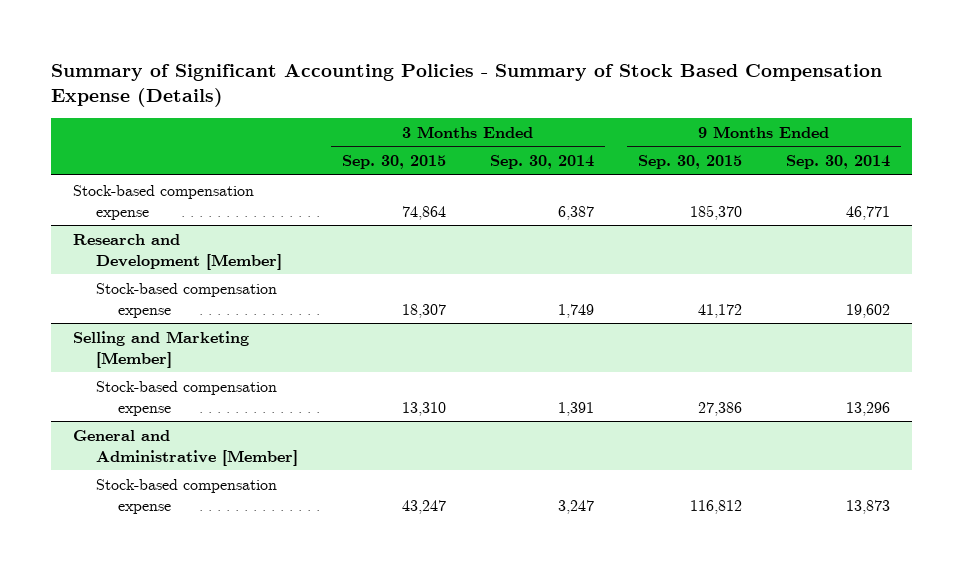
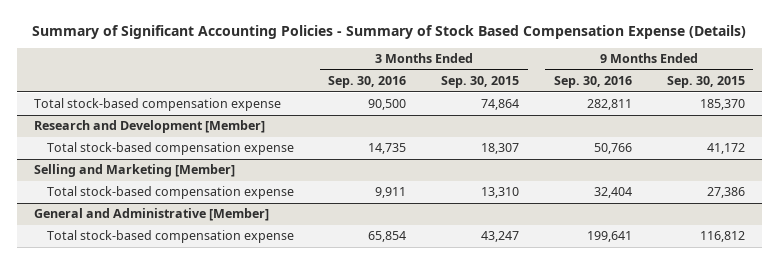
- | 3 Months Ended Sep. 30, 2015 | 3 Months Ended Sep. 30, 2014 | 9 Months Ended Sep. 30, 2015 | 9 Months Ended Sep. 30, 2014
+ | 3 Months Ended Sep. 30, 2016 | 3 Months Ended Sep. 30, 2015 | 9 Months Ended Sep. 30, 2016 | 9 Months Ended Sep. 30, 2015
- Stock-based compensation expense | 74,864 | 6,387 | 185,370 | 46,771
+ Total stock-based compensation expense | 90,500 | 74,864 | 282,811 | 185,370
@ Research and Development [Member]
- Stock-based compensation expense | 18,307 | 1,749 | 41,172 | 19,602
+ Total stock-based compensation expense | 14,735 | 18,307 | 50,766 | 41,172
@ Selling and Marketing [Member]
- Stock-based compensation expense | 13,310 | 1,391 | 27,386 | 13,296
+ Total stock-based compensation expense | 9,911 | 13,310 | 32,404 | 27,386
@ General and Administrative [Member]
- Stock-based compensation expense | 43,247 | 3,247 | 116,812 | 13,873
+ Total stock-based compensation expense | 65,854 | 43,247 | 199,641 | 116,812

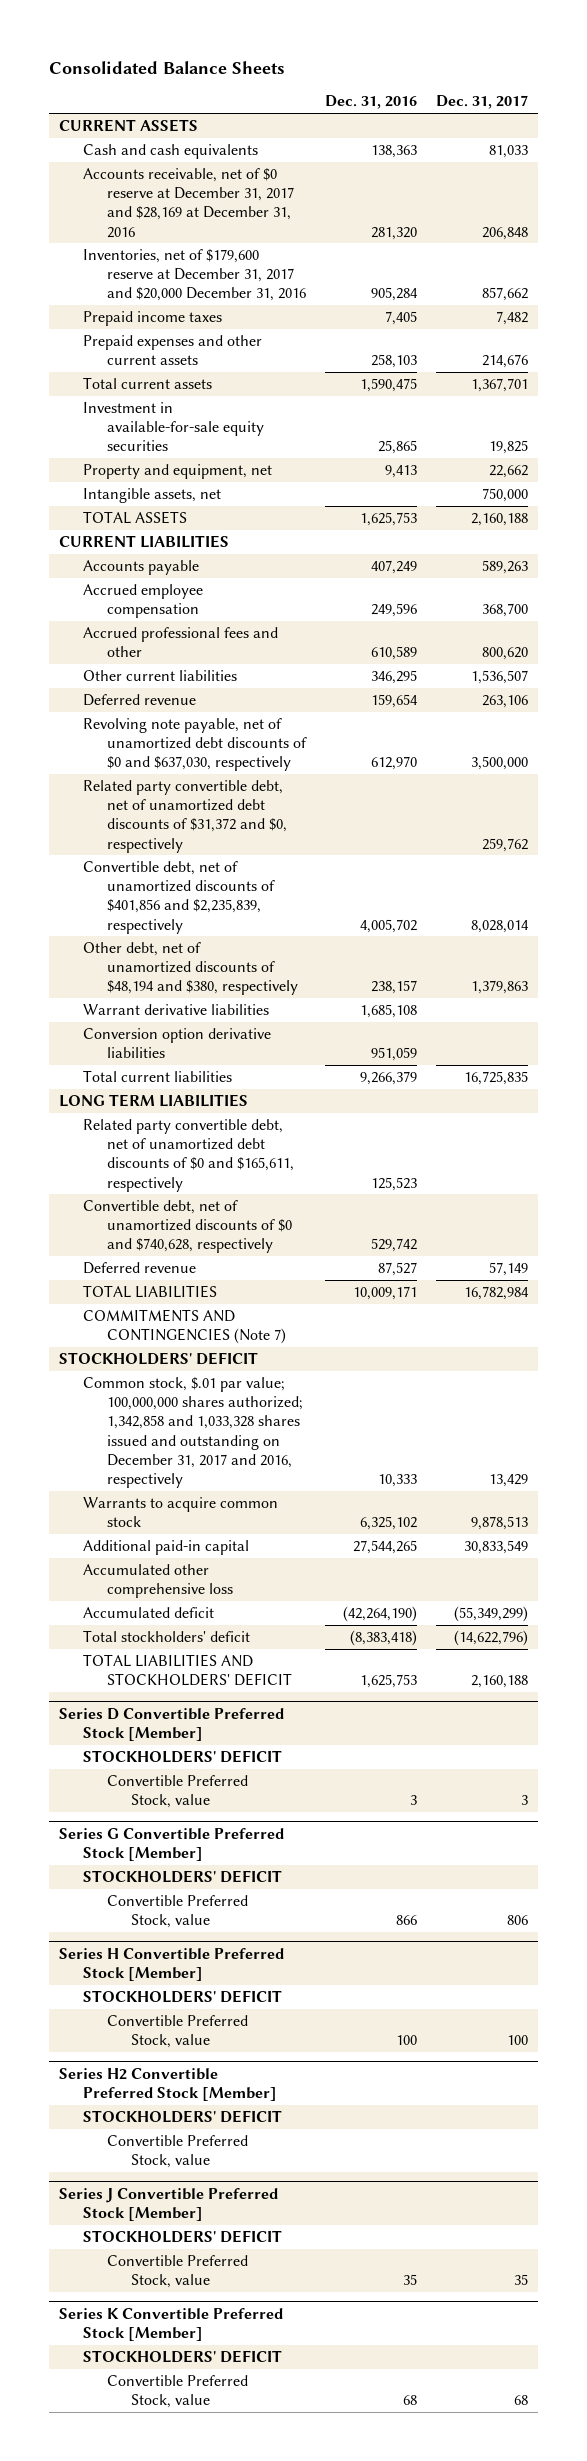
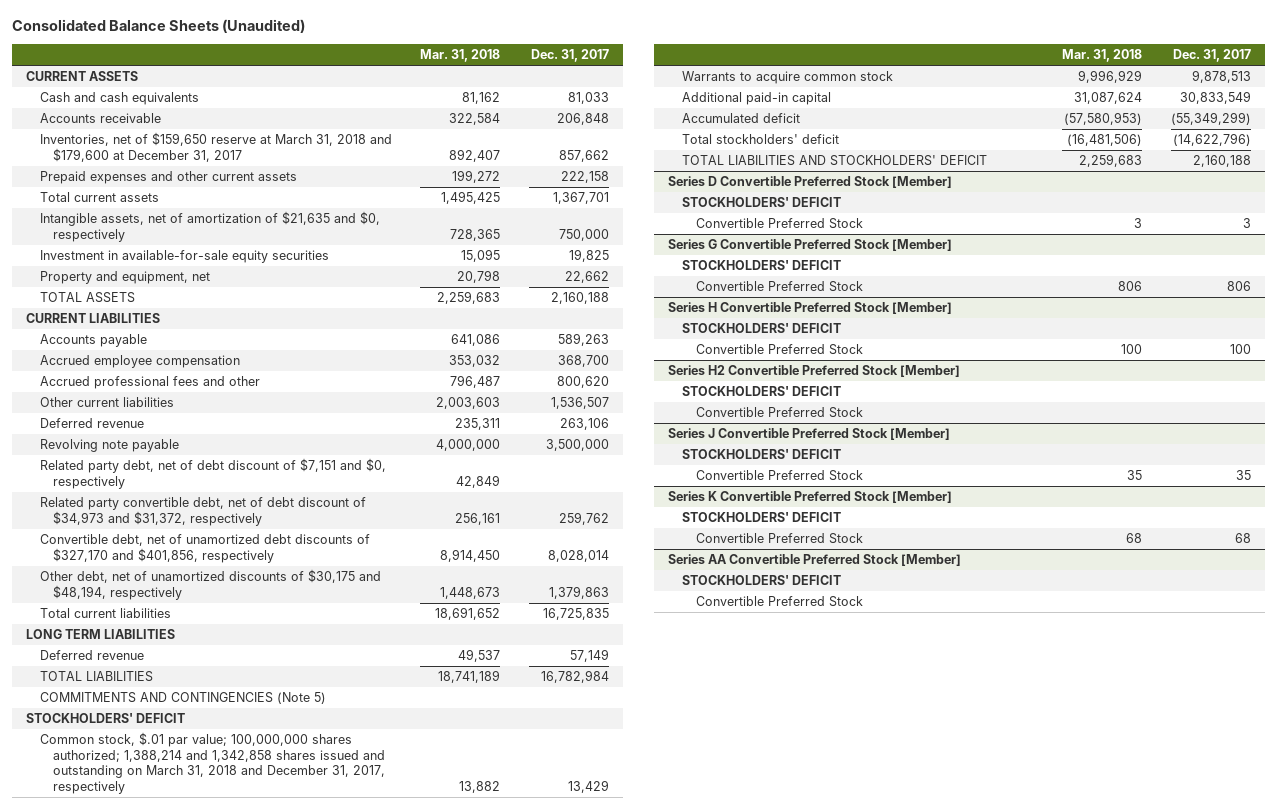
- Consolidated Balance Sheets
+ Consolidated Balance Sheets (Unaudited)
- | Dec. 31, 2016 | Dec. 31, 2017
+ | Mar. 31, 2018 | Dec. 31, 2017
- Accounts receivable, net of $0 reserve at December 31, 2017 and $28,169 at December 31, 2016 | 281,320 | 206,848
- Inventories, net of $179,600 reserve at December 31, 2017 and $20,000 December 31, 2016 | 905,284 | 857,662
- Prepaid income taxes | 7,405 | 7,482
- Prepaid expenses and other current assets | 258,103 | 214,676
+ Accounts receivable | 322,584 | 206,848
+ Inventories, net of $159,650 reserve at March 31, 2018 and $179,600 at December 31, 2017 | 892,407 | 857,662
+ Prepaid expenses and other current assets | 199,272 | 222,158
+ Intangible assets, net of amortization of $21,635 and $0, respectively | 728,365 | 750,000
- Intangible assets, net | | 750,000
- Revolving note payable, net of unamortized debt discounts of $0 and $637,030, respectively | 612,970 | 3,500,000
- Related party convertible debt, net of unamortized debt discounts of $31,372 and $0, respectively | | 259,762
- Convertible debt, net of unamortized discounts of $401,856 and $2,235,839, respectively | 4,005,702 | 8,028,014
- Other debt, net of unamortized discounts of $48,194 and $380, respectively | 238,157 | 1,379,863
- Warrant derivative liabilities | 1,685,108 |
- Conversion option derivative liabilities | 951,059 |
+ Revolving note payable | 4,000,000 | 3,500,000
+ Related party debt, net of debt discount of $7,151 and $0, respectively | 42,849 |
+ Related party convertible debt, net of debt discount of $34,973 and $31,372, respectively | 256,161 | 259,762
+ Convertible debt, net of unamortized debt discounts of $327,170 and $401,856, respectively | 8,914,450 | 8,028,014
+ Other debt, net of unamortized discounts of $30,175 and $48,194, respectively | 1,448,673 | 1,379,863
- Related party convertible debt, net of unamortized debt discounts of $0 and $165,611, respectively | 125,523 |
- Convertible debt, net of unamortized discounts of $0 and $740,628, respectively | 529,742 |
- COMMITMENTS AND CONTINGENCIES (Note 7)
+ COMMITMENTS AND CONTINGENCIES (Note 5)
- Common stock, $.01 par value; 100,000,000 shares authorized; 1,342,858 and 1,033,328 shares issued and outstanding on December 31, 2017 and 2016, respectively | 10,333 | 13,429
+ Common stock, $.01 par value; 100,000,000 shares authorized; 1,388,214 and 1,342,858 shares issued and outstanding on March 31, 2018 and December 31, 2017, respectively | 13,882 | 13,429
- Accumulated other comprehensive loss
@ Series D Convertible Preferred Stock [Member]
- Convertible Preferred Stock, value | 3 | 3
+ Convertible Preferred Stock | 3 | 3
@ Series G Convertible Preferred Stock [Member]
- Convertible Preferred Stock, value | 866 | 806
+ Convertible Preferred Stock | 806 | 806
@ Series H Convertible Preferred Stock [Member]
- Convertible Preferred Stock, value | 100 | 100
+ Convertible Preferred Stock | 100 | 100
@ Series H2 Convertible Preferred Stock [Member]
- Convertible Preferred Stock, value
+ Convertible Preferred Stock
@ Series J Convertible Preferred Stock [Member]
- Convertible Preferred Stock, value | 35 | 35
+ Convertible Preferred Stock | 35 | 35
@ Series K Convertible Preferred Stock [Member]
- Convertible Preferred Stock, value | 68 | 68
+ Convertible Preferred Stock | 68 | 68
+ Series AA Convertible Preferred Stock [Member]
+ STOCKHOLDERS' DEFICIT
+ Convertible Preferred Stock

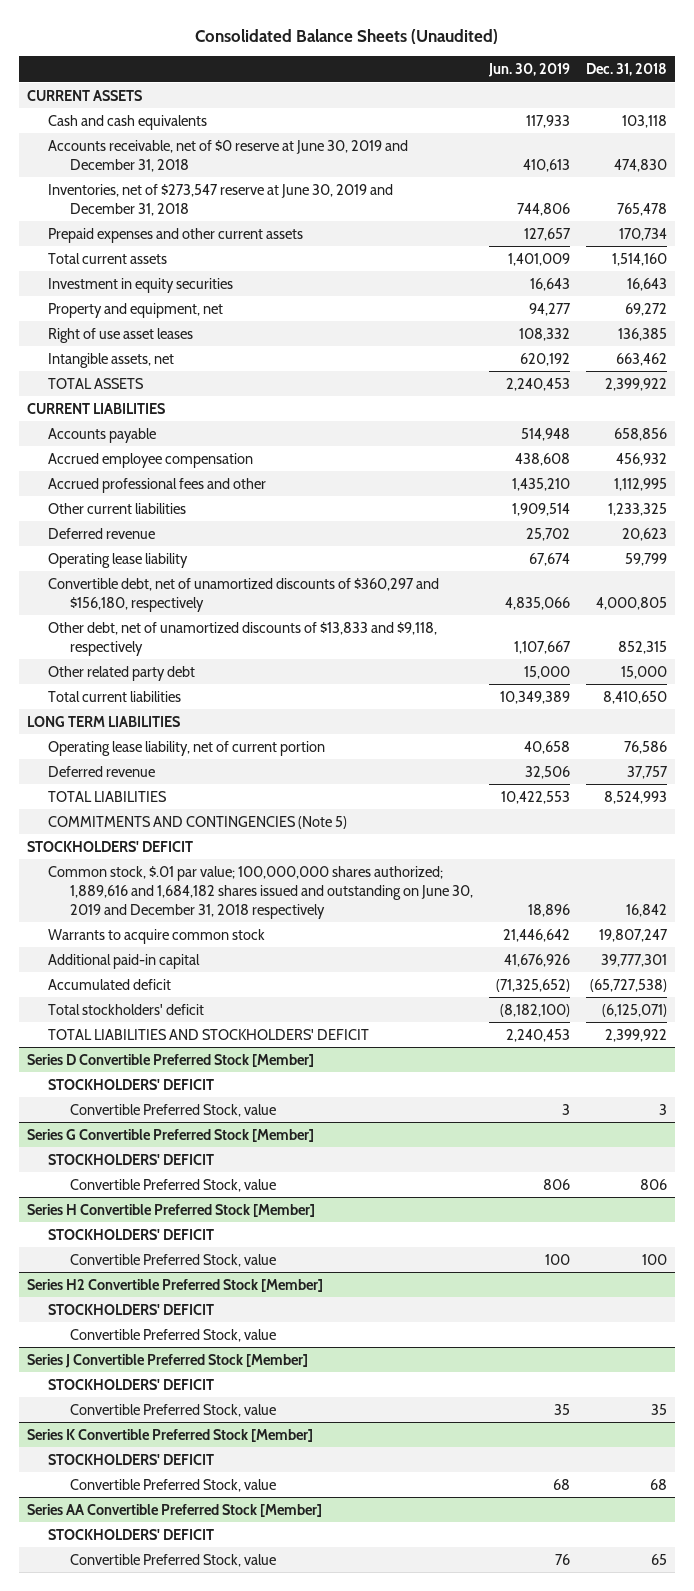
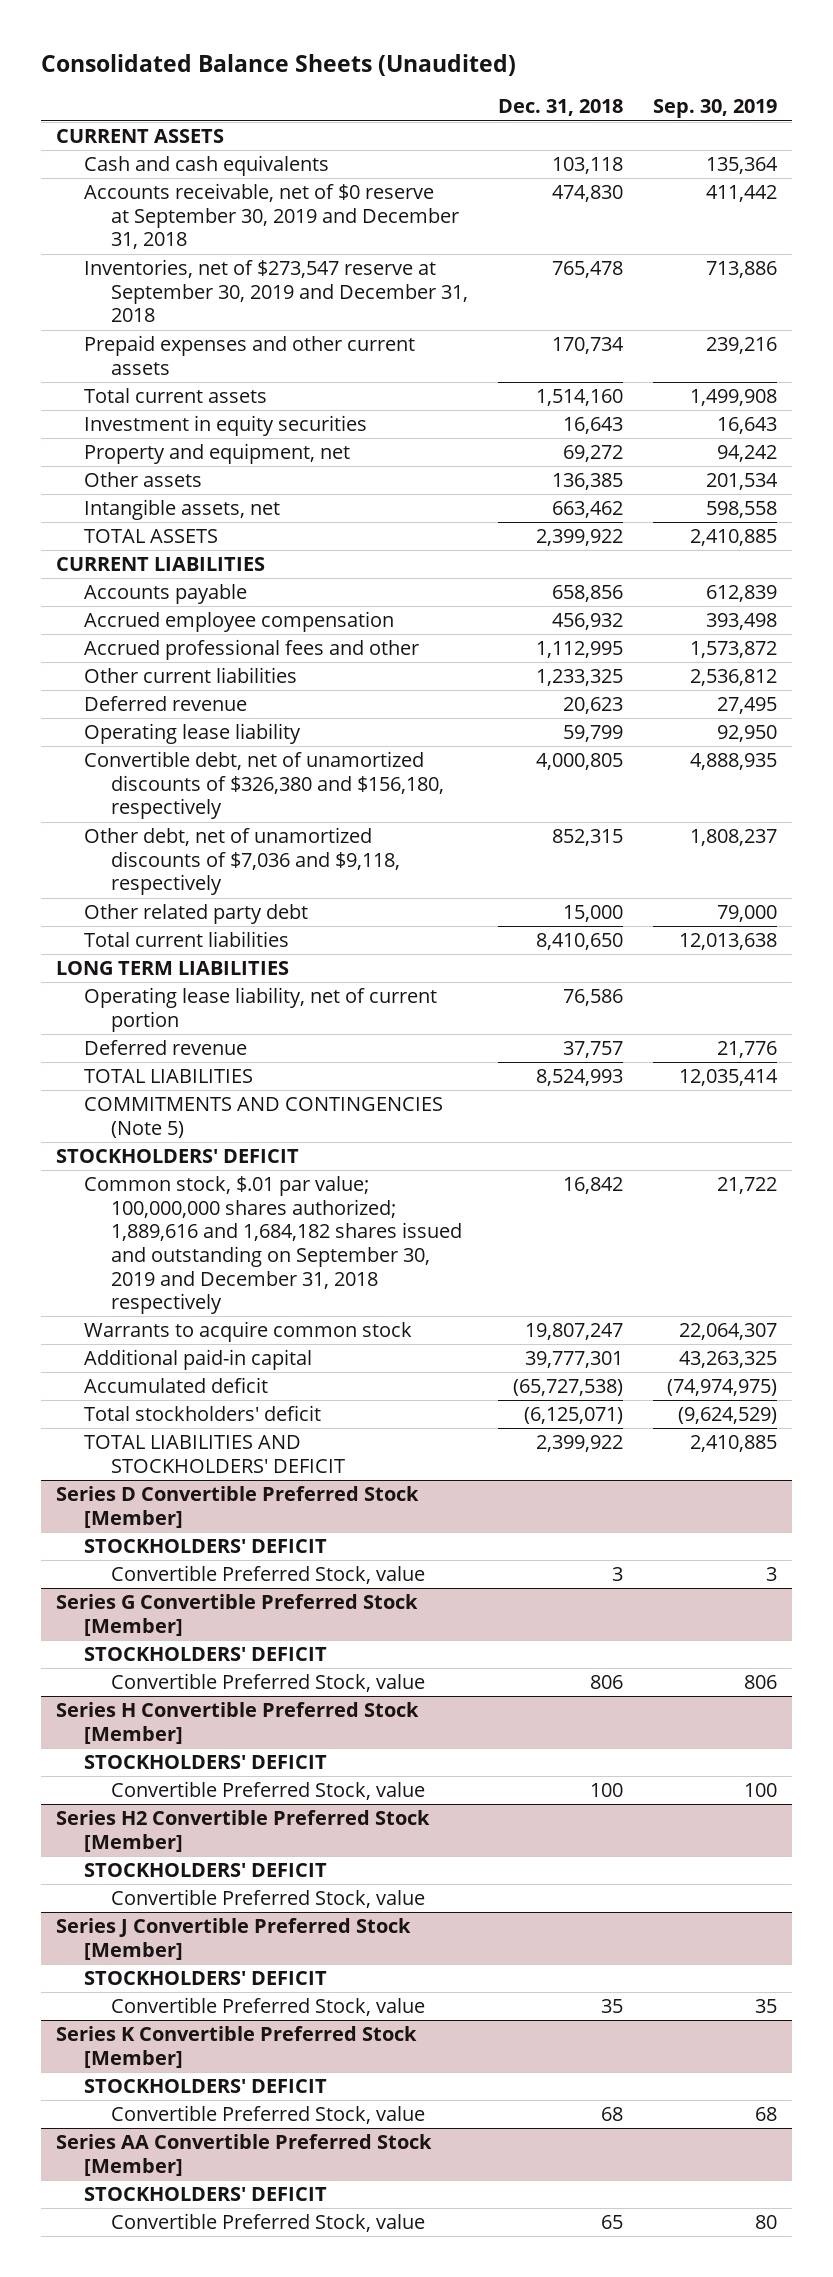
- | Jun. 30, 2019 | Dec. 31, 2018
+ | Dec. 31, 2018 | Sep. 30, 2019
- Accounts receivable, net of $0 reserve at June 30, 2019 and December 31, 2018 | 410,613 | 474,830
- Inventories, net of $273,547 reserve at June 30, 2019 and December 31, 2018 | 744,806 | 765,478
+ Accounts receivable, net of $0 reserve at September 30, 2019 and December 31, 2018 | 474,830 | 411,442
+ Inventories, net of $273,547 reserve at September 30, 2019 and December 31, 2018 | 765,478 | 713,886
- Right of use asset leases | 108,332 | 136,385
+ Other assets | 136,385 | 201,534
- Convertible debt, net of unamortized discounts of $360,297 and $156,180, respectively | 4,835,066 | 4,000,805
- Other debt, net of unamortized discounts of $13,833 and $9,118, respectively | 1,107,667 | 852,315
+ Convertible debt, net of unamortized discounts of $326,380 and $156,180, respectively | 4,000,805 | 4,888,935
+ Other debt, net of unamortized discounts of $7,036 and $9,118, respectively | 852,315 | 1,808,237
- Common stock, $.01 par value; 100,000,000 shares authorized; 1,889,616 and 1,684,182 shares issued and outstanding on June 30, 2019 and December 31, 2018 respectively | 18,896 | 16,842
+ Common stock, $.01 par value; 100,000,000 shares authorized; 1,889,616 and 1,684,182 shares issued and outstanding on September 30, 2019 and December 31, 2018 respectively | 16,842 | 21,722

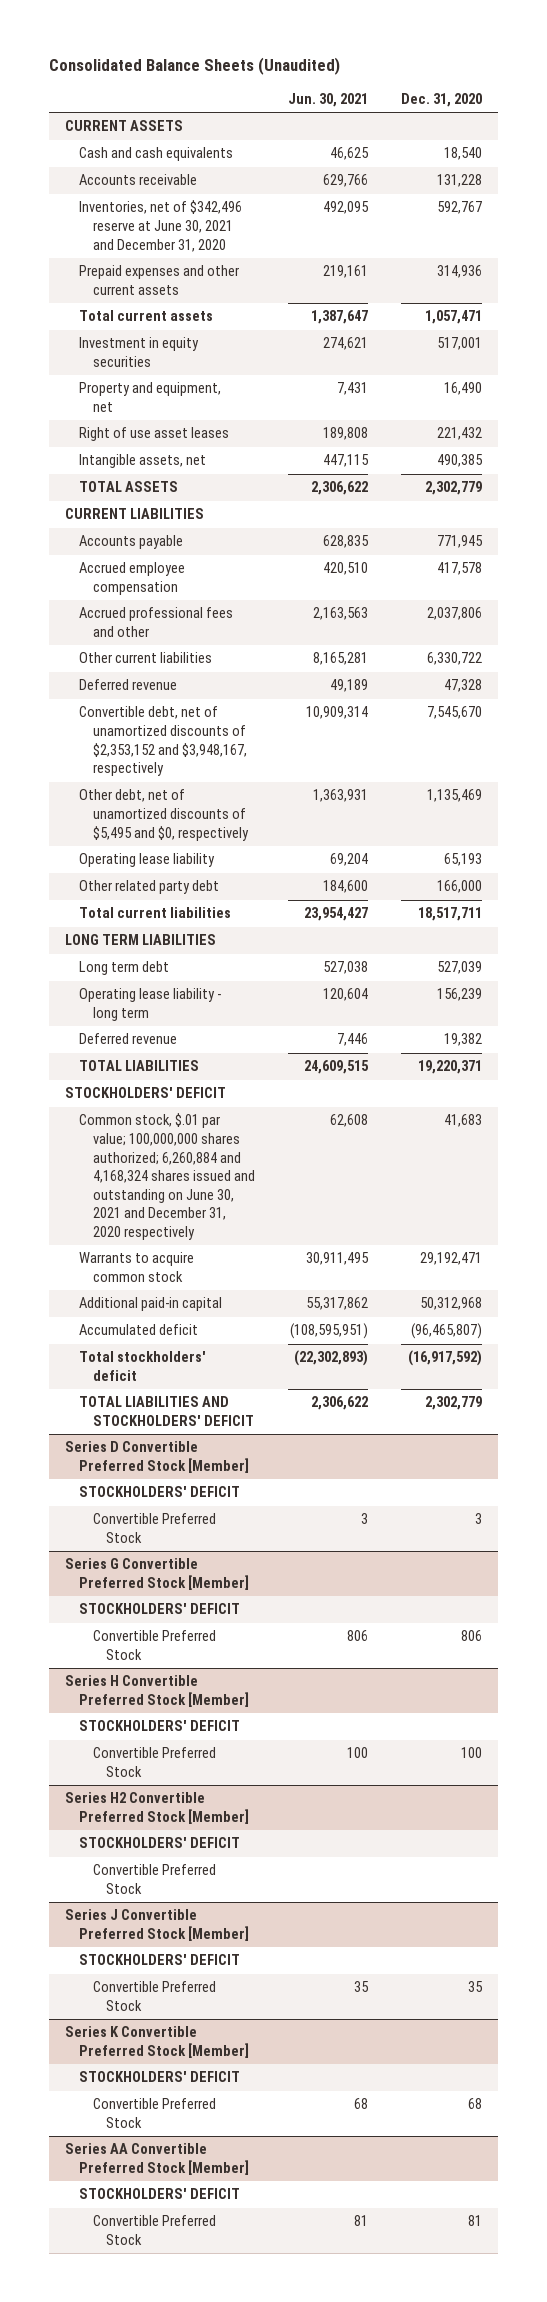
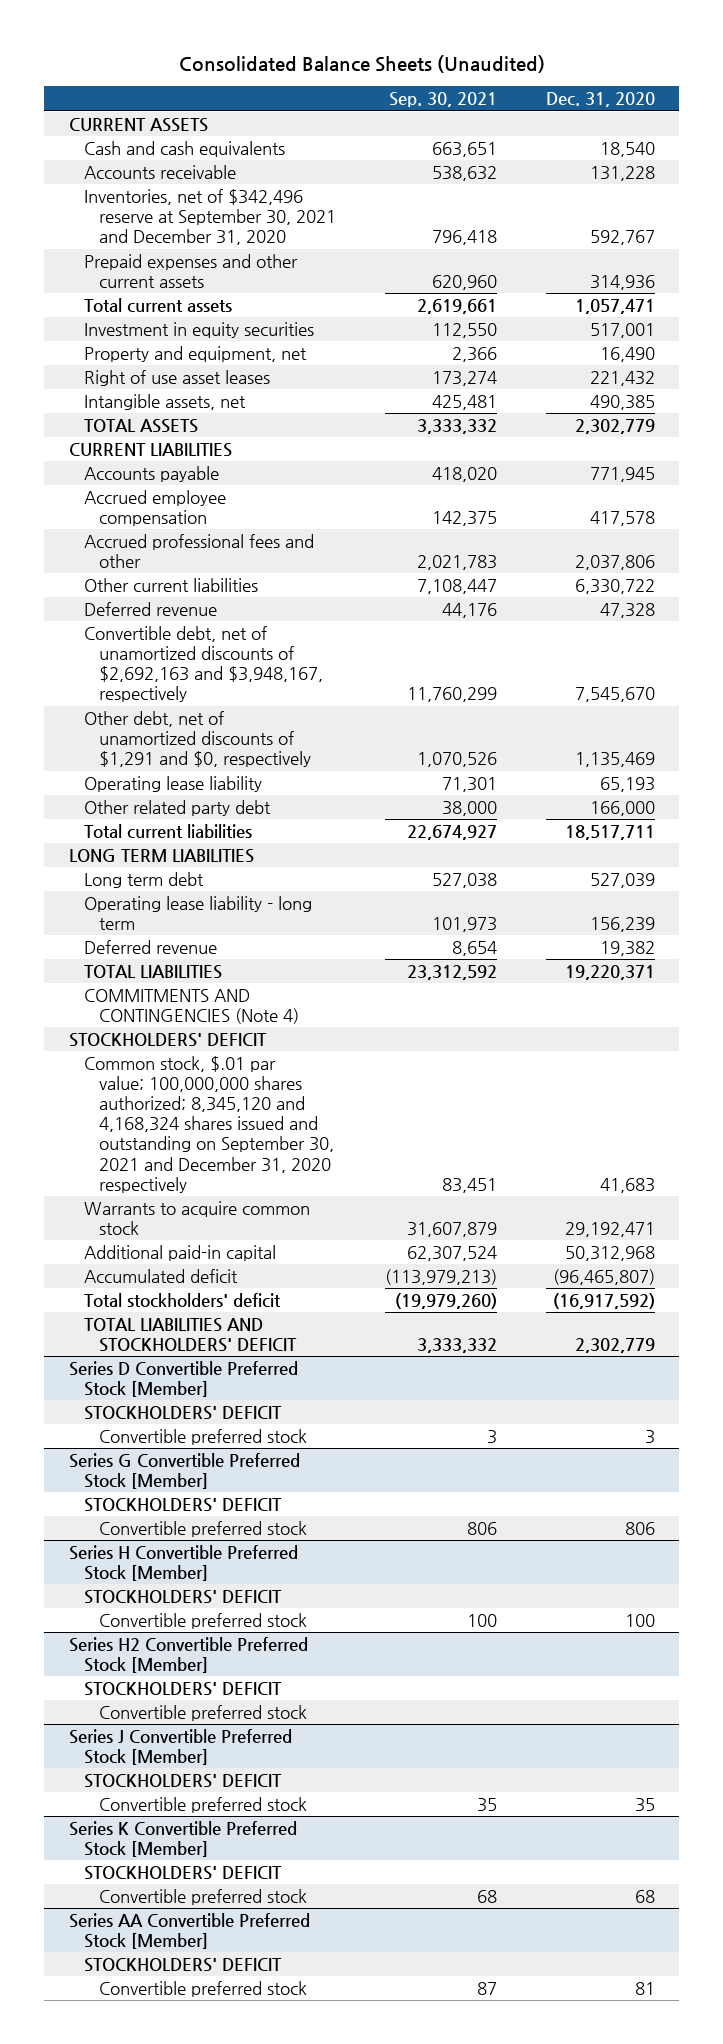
- | Jun. 30, 2021 | Dec. 31, 2020
+ | Sep. 30, 2021 | Dec. 31, 2020
- Inventories, net of $342,496 reserve at June 30, 2021 and December 31, 2020 | 492,095 | 592,767
+ Inventories, net of $342,496 reserve at September 30, 2021 and December 31, 2020 | 796,418 | 592,767
- Convertible debt, net of unamortized discounts of $2,353,152 and $3,948,167, respectively | 10,909,314 | 7,545,670
- Other debt, net of unamortized discounts of $5,495 and $0, respectively | 1,363,931 | 1,135,469
+ Convertible debt, net of unamortized discounts of $2,692,163 and $3,948,167, respectively | 11,760,299 | 7,545,670
+ Other debt, net of unamortized discounts of $1,291 and $0, respectively | 1,070,526 | 1,135,469
+ COMMITMENTS AND CONTINGENCIES (Note 4)
- Common stock, $.01 par value; 100,000,000 shares authorized; 6,260,884 and 4,168,324 shares issued and outstanding on June 30, 2021 and December 31, 2020 respectively | 62,608 | 41,683
+ Common stock, $.01 par value; 100,000,000 shares authorized; 8,345,120 and 4,168,324 shares issued and outstanding on September 30, 2021 and December 31, 2020 respectively | 83,451 | 41,683
@ Series D Convertible Preferred Stock [Member]
- Convertible Preferred Stock | 3 | 3
+ Convertible preferred stock | 3 | 3
@ Series G Convertible Preferred Stock [Member]
- Convertible Preferred Stock | 806 | 806
+ Convertible preferred stock | 806 | 806
@ Series H Convertible Preferred Stock [Member]
- Convertible Preferred Stock | 100 | 100
+ Convertible preferred stock | 100 | 100
@ Series H2 Convertible Preferred Stock [Member]
- Convertible Preferred Stock
+ Convertible preferred stock
@ Series J Convertible Preferred Stock [Member]
- Convertible Preferred Stock | 35 | 35
+ Convertible preferred stock | 35 | 35
@ Series K Convertible Preferred Stock [Member]
- Convertible Preferred Stock | 68 | 68
+ Convertible preferred stock | 68 | 68
@ Series AA Convertible Preferred Stock [Member]
- Convertible Preferred Stock | 81 | 81
+ Convertible preferred stock | 87 | 81

